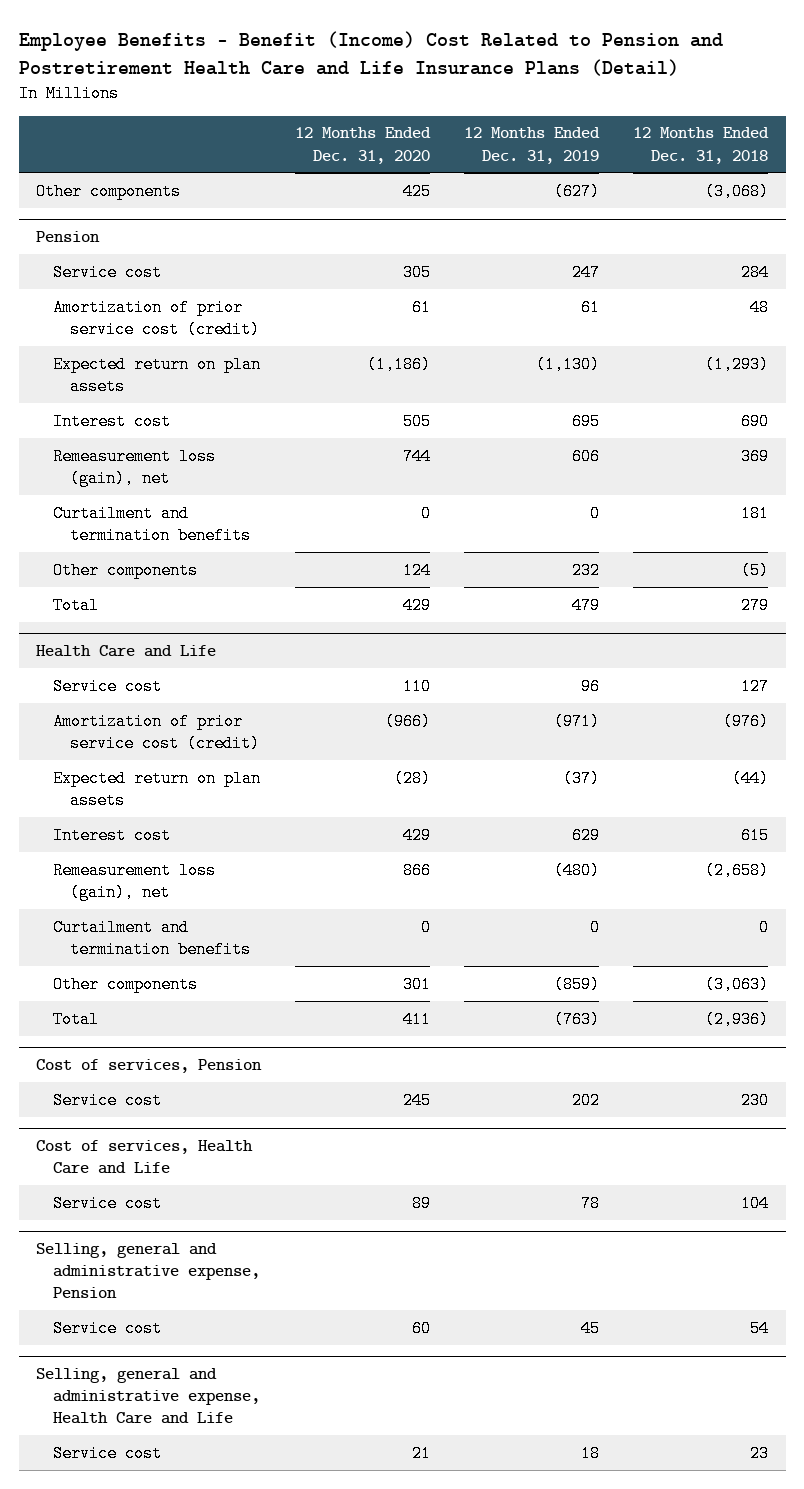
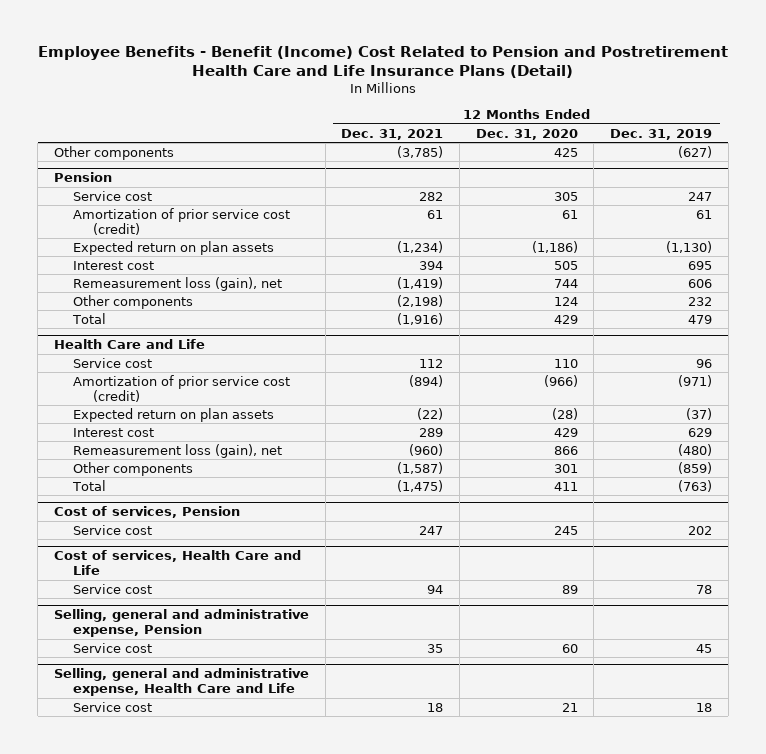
- | 12 Months Ended Dec. 31, 2020 | 12 Months Ended Dec. 31, 2019 | 12 Months Ended Dec. 31, 2018
+ | 12 Months Ended Dec. 31, 2021 | 12 Months Ended Dec. 31, 2020 | 12 Months Ended Dec. 31, 2019
@ Pension
- Curtailment and termination benefits | 0 | 0 | 181
@ Health Care and Life
- Curtailment and termination benefits | 0 | 0 | 0

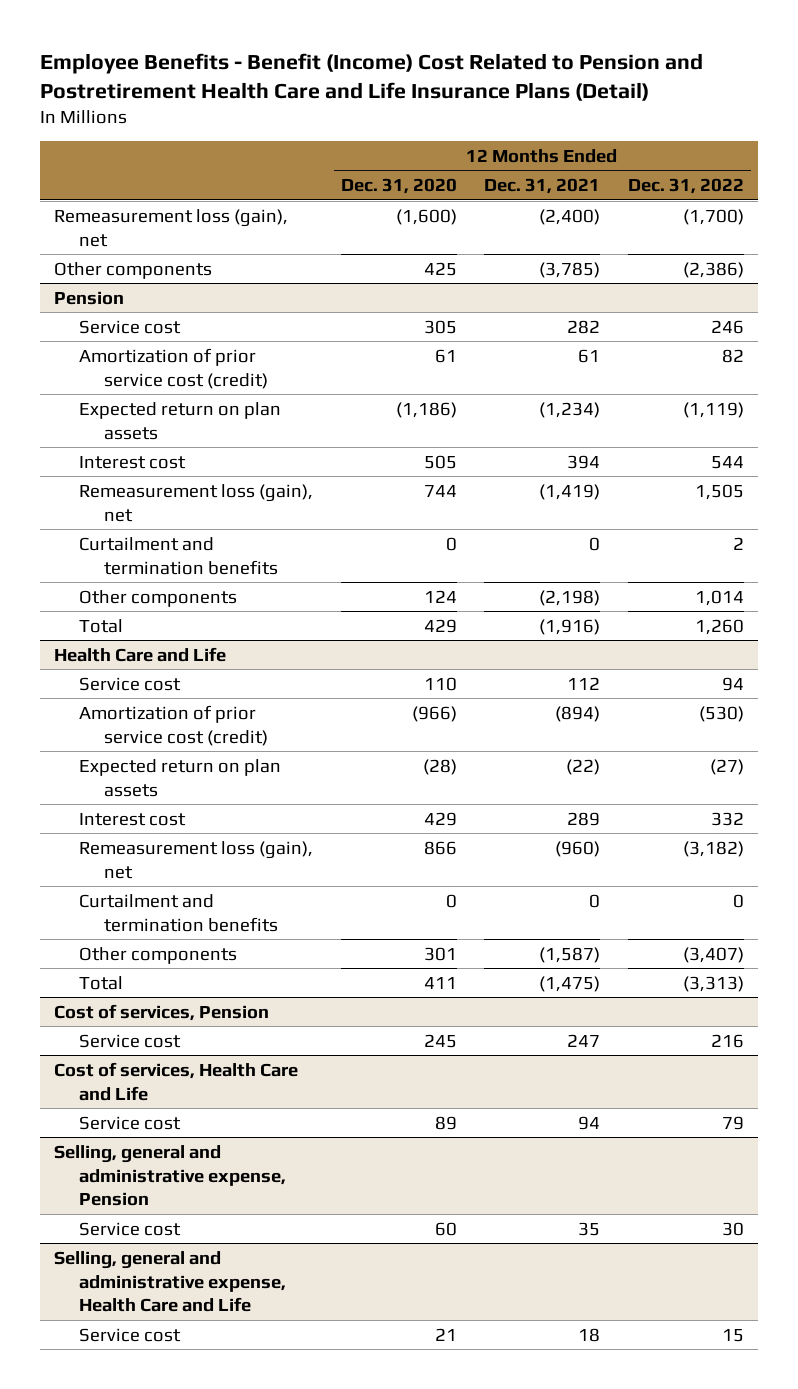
- | 12 Months Ended Dec. 31, 2021 | 12 Months Ended Dec. 31, 2020 | 12 Months Ended Dec. 31, 2019
+ | 12 Months Ended Dec. 31, 2020 | 12 Months Ended Dec. 31, 2021 | 12 Months Ended Dec. 31, 2022
+ Remeasurement loss (gain), net | (1,600) | (2,400) | (1,700)
@ Pension
+ Curtailment and termination benefits | 0 | 0 | 2
@ Health Care and Life
+ Curtailment and termination benefits | 0 | 0 | 0

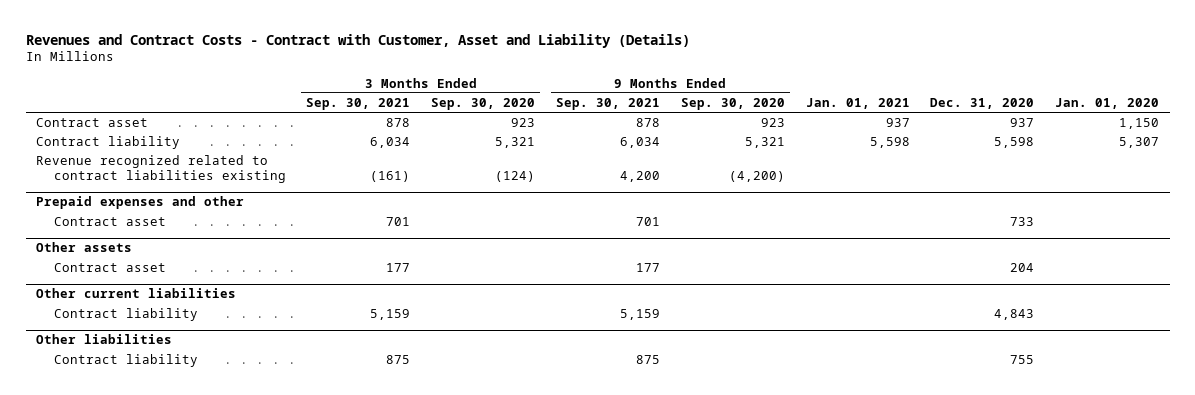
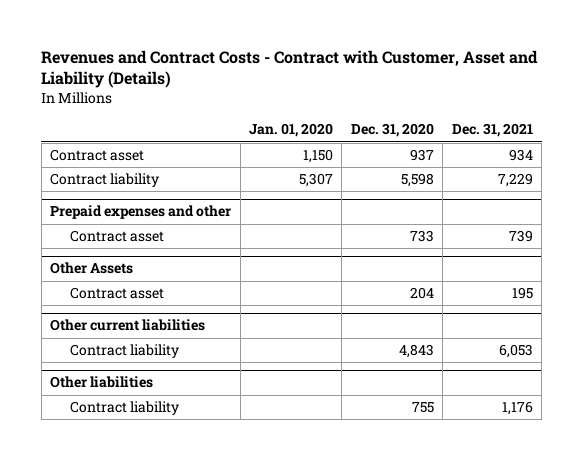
- | 3 Months Ended Sep. 30, 2021 | 3 Months Ended Sep. 30, 2020 | 9 Months Ended Sep. 30, 2021 | 9 Months Ended Sep. 30, 2020 | Jan. 01, 2021 | Dec. 31, 2020 | Jan. 01, 2020
+ | Jan. 01, 2020 | Dec. 31, 2020 | Dec. 31, 2021
- Revenue recognized related to contract liabilities existing | (161) | (124) | 4,200 | (4,200) | | |
- Other assets
+ Other Assets

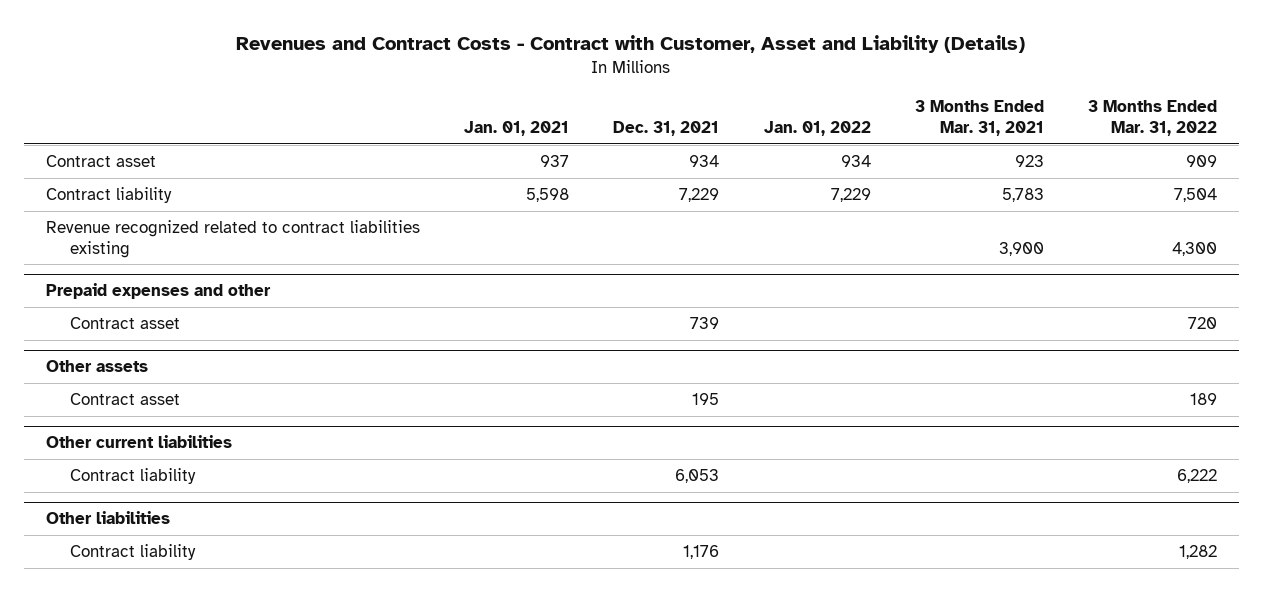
- | Jan. 01, 2020 | Dec. 31, 2020 | Dec. 31, 2021
+ | Jan. 01, 2021 | Dec. 31, 2021 | Jan. 01, 2022 | 3 Months Ended Mar. 31, 2021 | 3 Months Ended Mar. 31, 2022
+ Revenue recognized related to contract liabilities existing | | | | 3,900 | 4,300
- Other Assets
+ Other assets

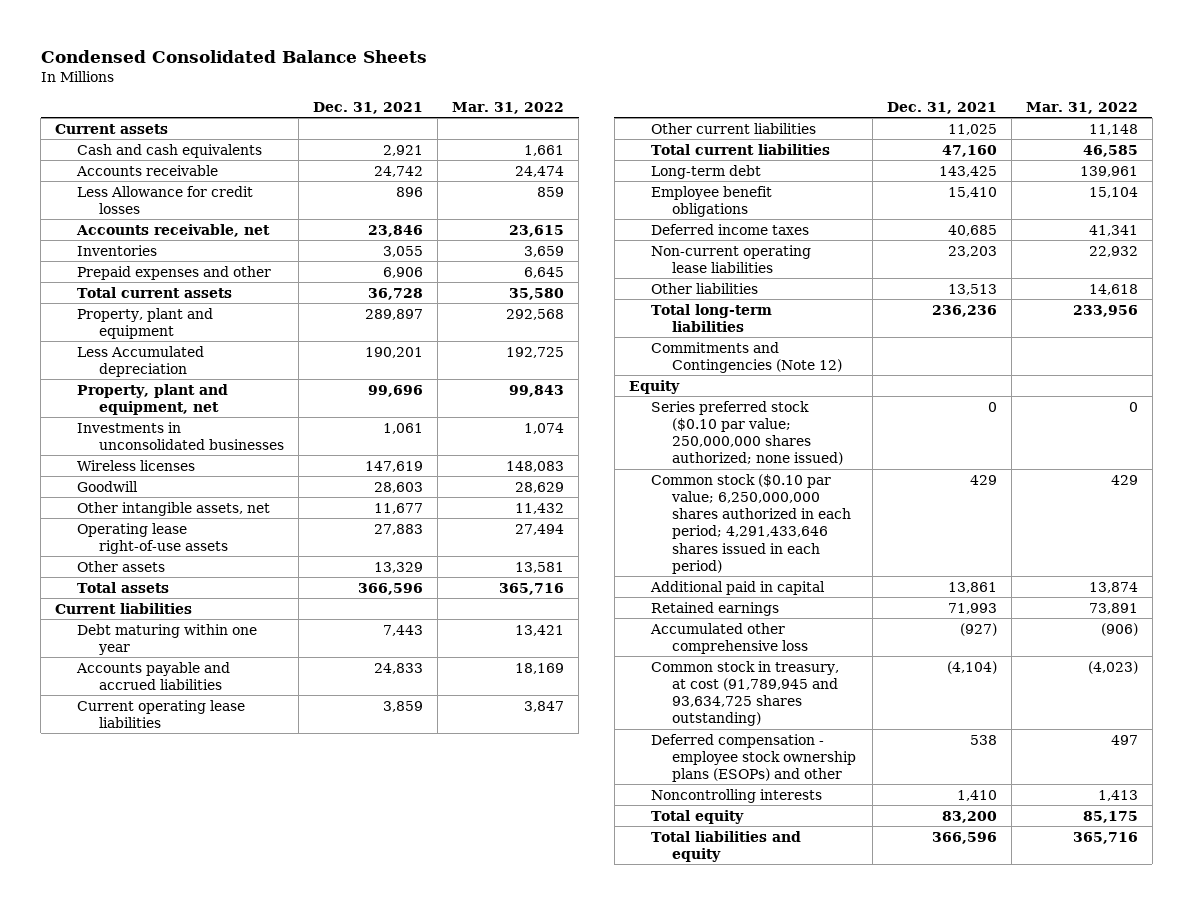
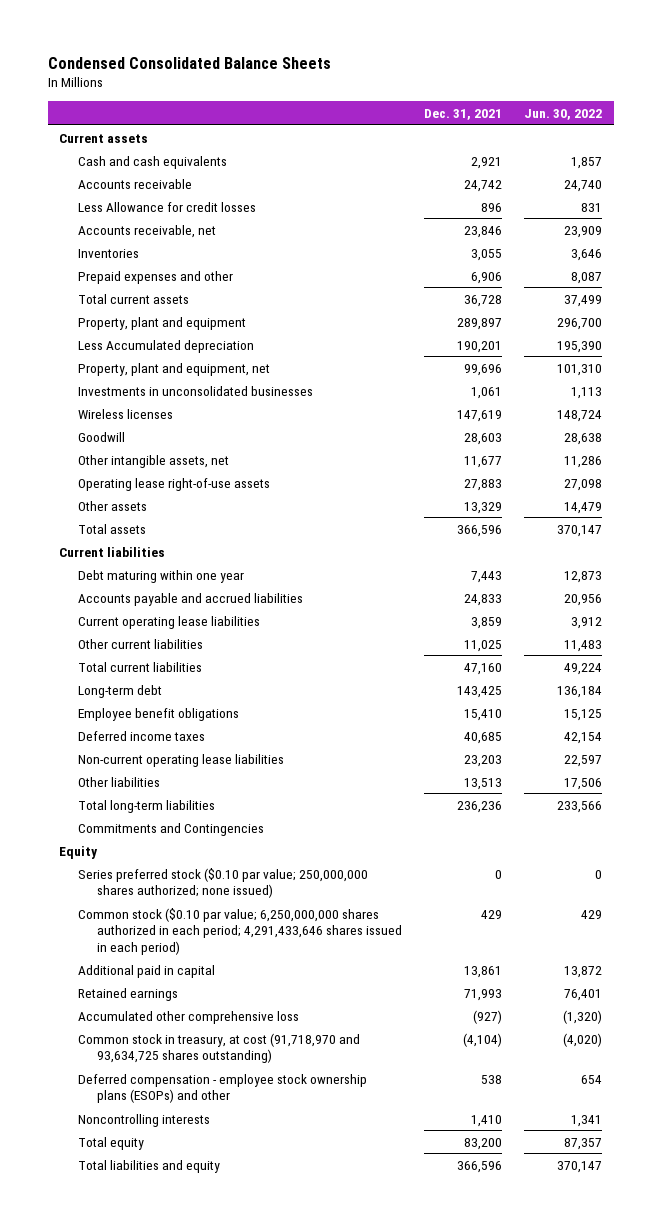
- | Dec. 31, 2021 | Mar. 31, 2022
+ | Dec. 31, 2021 | Jun. 30, 2022
- Commitments and Contingencies (Note 12)
+ Commitments and Contingencies
- Common stock in treasury, at cost (91,789,945 and 93,634,725 shares outstanding) | (4,104) | (4,023)
+ Common stock in treasury, at cost (91,718,970 and 93,634,725 shares outstanding) | (4,104) | (4,020)

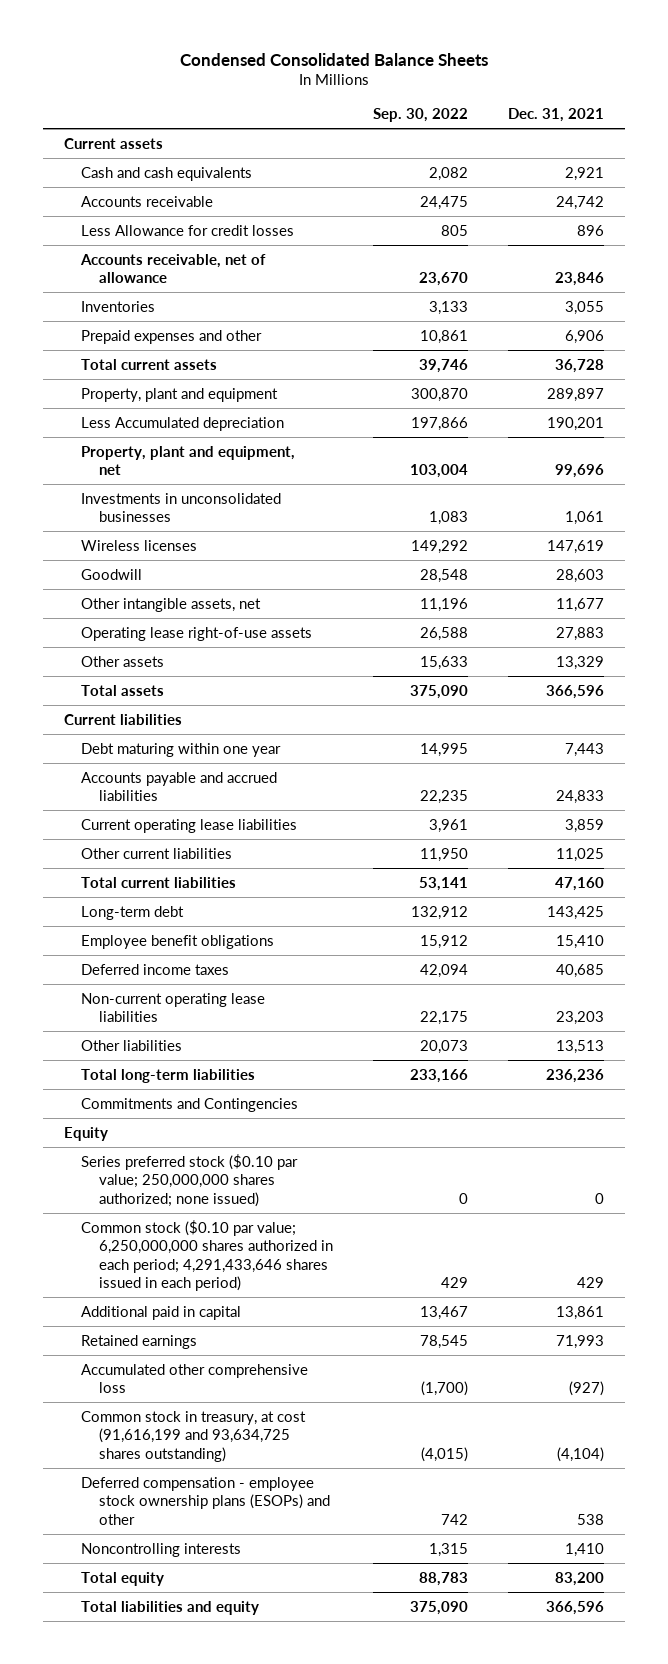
- | Dec. 31, 2021 | Jun. 30, 2022
+ | Sep. 30, 2022 | Dec. 31, 2021
- Accounts receivable, net | 23,846 | 23,909
+ Accounts receivable, net of allowance | 23,670 | 23,846
- Common stock in treasury, at cost (91,718,970 and 93,634,725 shares outstanding) | (4,104) | (4,020)
+ Common stock in treasury, at cost (91,616,199 and 93,634,725 shares outstanding) | (4,015) | (4,104)

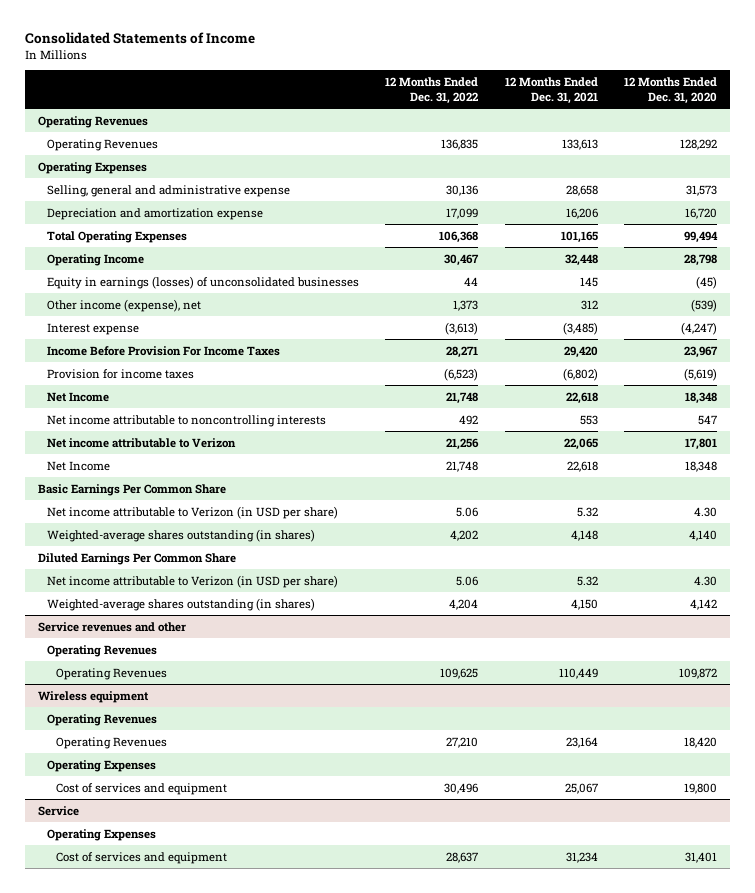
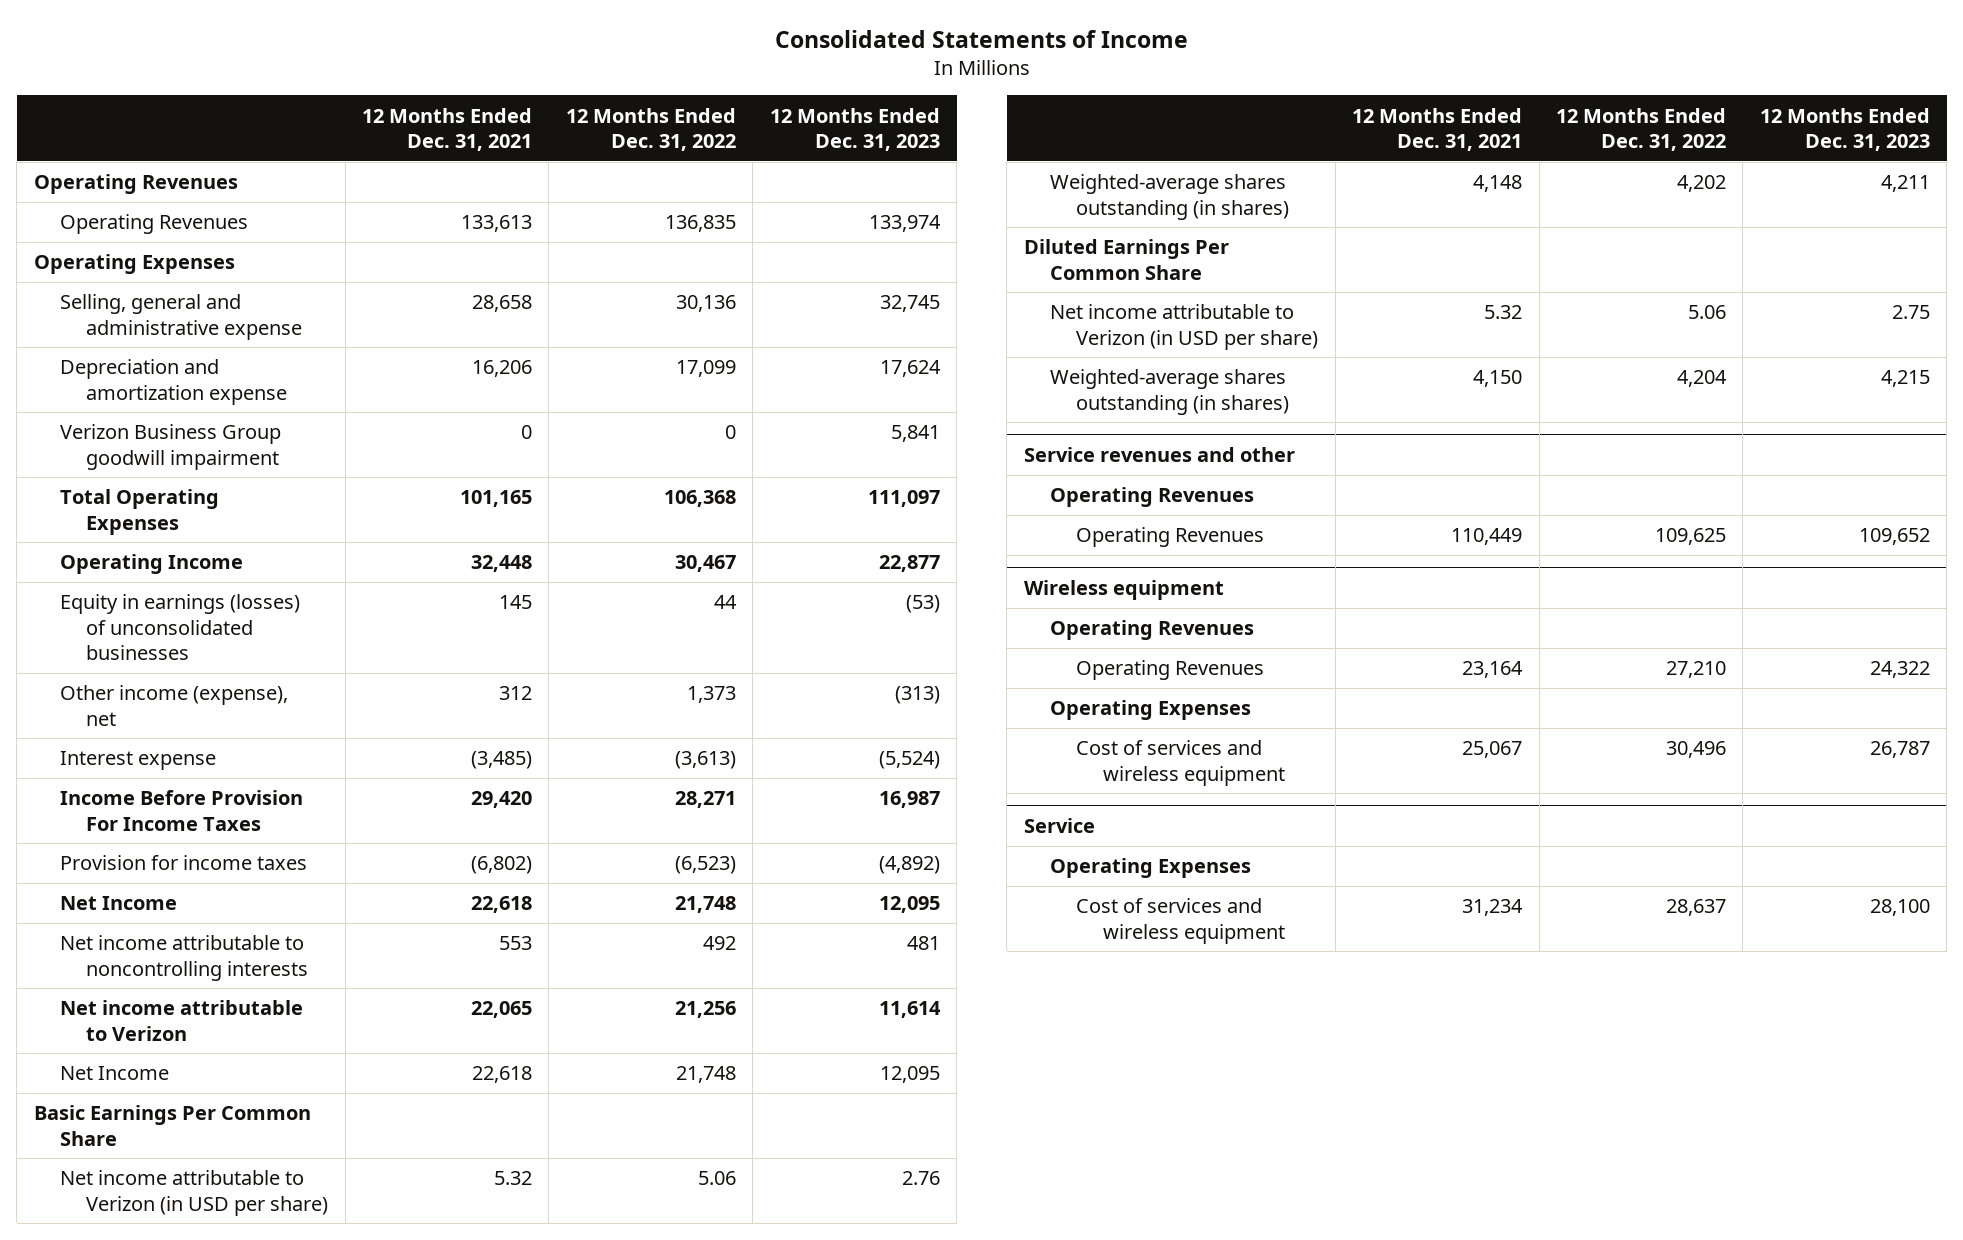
- | 12 Months Ended Dec. 31, 2022 | 12 Months Ended Dec. 31, 2021 | 12 Months Ended Dec. 31, 2020
+ | 12 Months Ended Dec. 31, 2021 | 12 Months Ended Dec. 31, 2022 | 12 Months Ended Dec. 31, 2023
+ Verizon Business Group goodwill impairment | 0 | 0 | 5,841
@ Wireless equipment
- Cost of services and equipment | 30,496 | 25,067 | 19,800
+ Cost of services and wireless equipment | 25,067 | 30,496 | 26,787
@ Service
- Cost of services and equipment | 28,637 | 31,234 | 31,401
+ Cost of services and wireless equipment | 31,234 | 28,637 | 28,100

